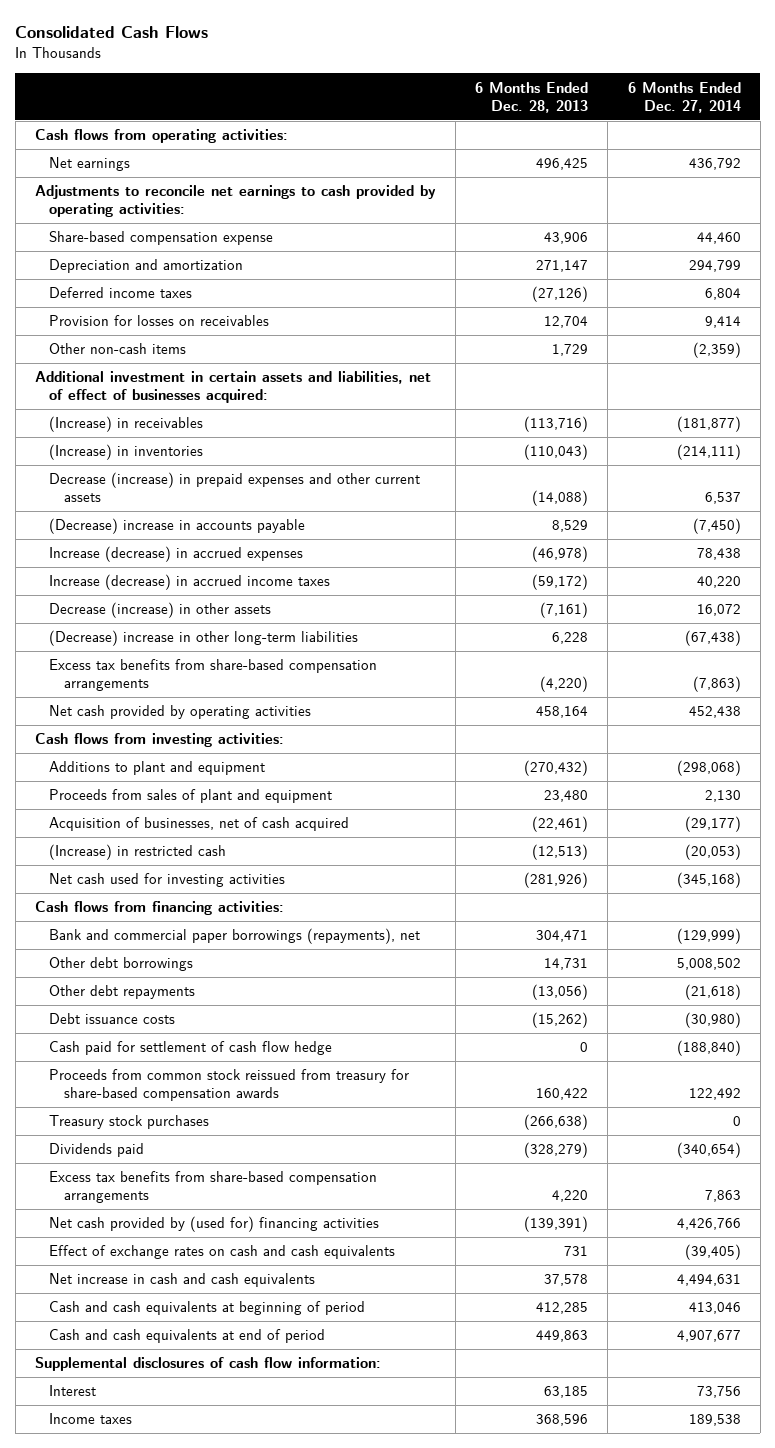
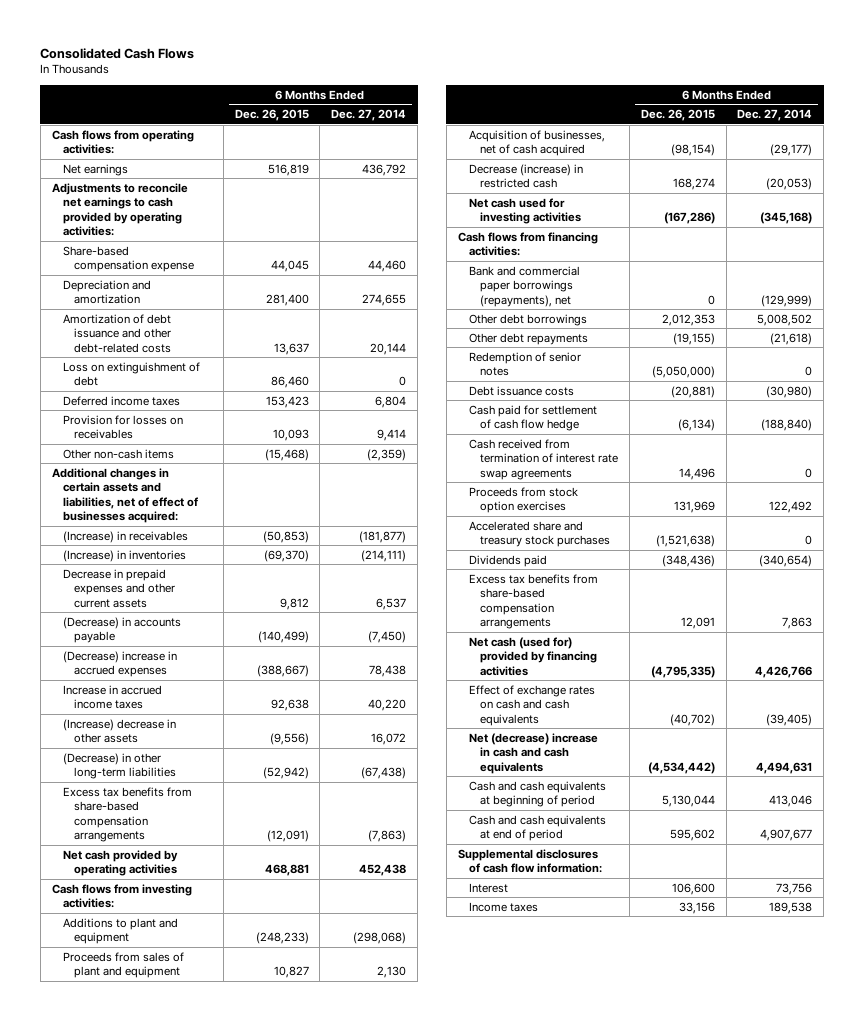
- | 6 Months Ended Dec. 28, 2013 | 6 Months Ended Dec. 27, 2014
+ | 6 Months Ended Dec. 26, 2015 | 6 Months Ended Dec. 27, 2014
- Depreciation and amortization | 271,147 | 294,799
+ Depreciation and amortization | 281,400 | 274,655
+ Amortization of debt issuance and other debt-related costs | 13,637 | 20,144
+ Loss on extinguishment of debt | 86,460 | 0
- Additional investment in certain assets and liabilities, net of effect of businesses acquired:
+ Additional changes in certain assets and liabilities, net of effect of businesses acquired:
- Decrease (increase) in prepaid expenses and other current assets | (14,088) | 6,537
- (Decrease) increase in accounts payable | 8,529 | (7,450)
- Increase (decrease) in accrued expenses | (46,978) | 78,438
- Increase (decrease) in accrued income taxes | (59,172) | 40,220
- Decrease (increase) in other assets | (7,161) | 16,072
- (Decrease) increase in other long-term liabilities | 6,228 | (67,438)
+ Decrease in prepaid expenses and other current assets | 9,812 | 6,537
+ (Decrease) in accounts payable | (140,499) | (7,450)
+ (Decrease) increase in accrued expenses | (388,667) | 78,438
+ Increase in accrued income taxes | 92,638 | 40,220
+ (Increase) decrease in other assets | (9,556) | 16,072
+ (Decrease) in other long-term liabilities | (52,942) | (67,438)
- (Increase) in restricted cash | (12,513) | (20,053)
+ Decrease (increase) in restricted cash | 168,274 | (20,053)
+ Redemption of senior notes | (5,050,000) | 0
- Proceeds from common stock reissued from treasury for share-based compensation awards | 160,422 | 122,492
- Treasury stock purchases | (266,638) | 0
+ Cash received from termination of interest rate swap agreements | 14,496 | 0
+ Proceeds from stock option exercises | 131,969 | 122,492
+ Accelerated share and treasury stock purchases | (1,521,638) | 0
- Net cash provided by (used for) financing activities | (139,391) | 4,426,766
+ Net cash (used for) provided by financing activities | (4,795,335) | 4,426,766
- Net increase in cash and cash equivalents | 37,578 | 4,494,631
+ Net (decrease) increase in cash and cash equivalents | (4,534,442) | 4,494,631

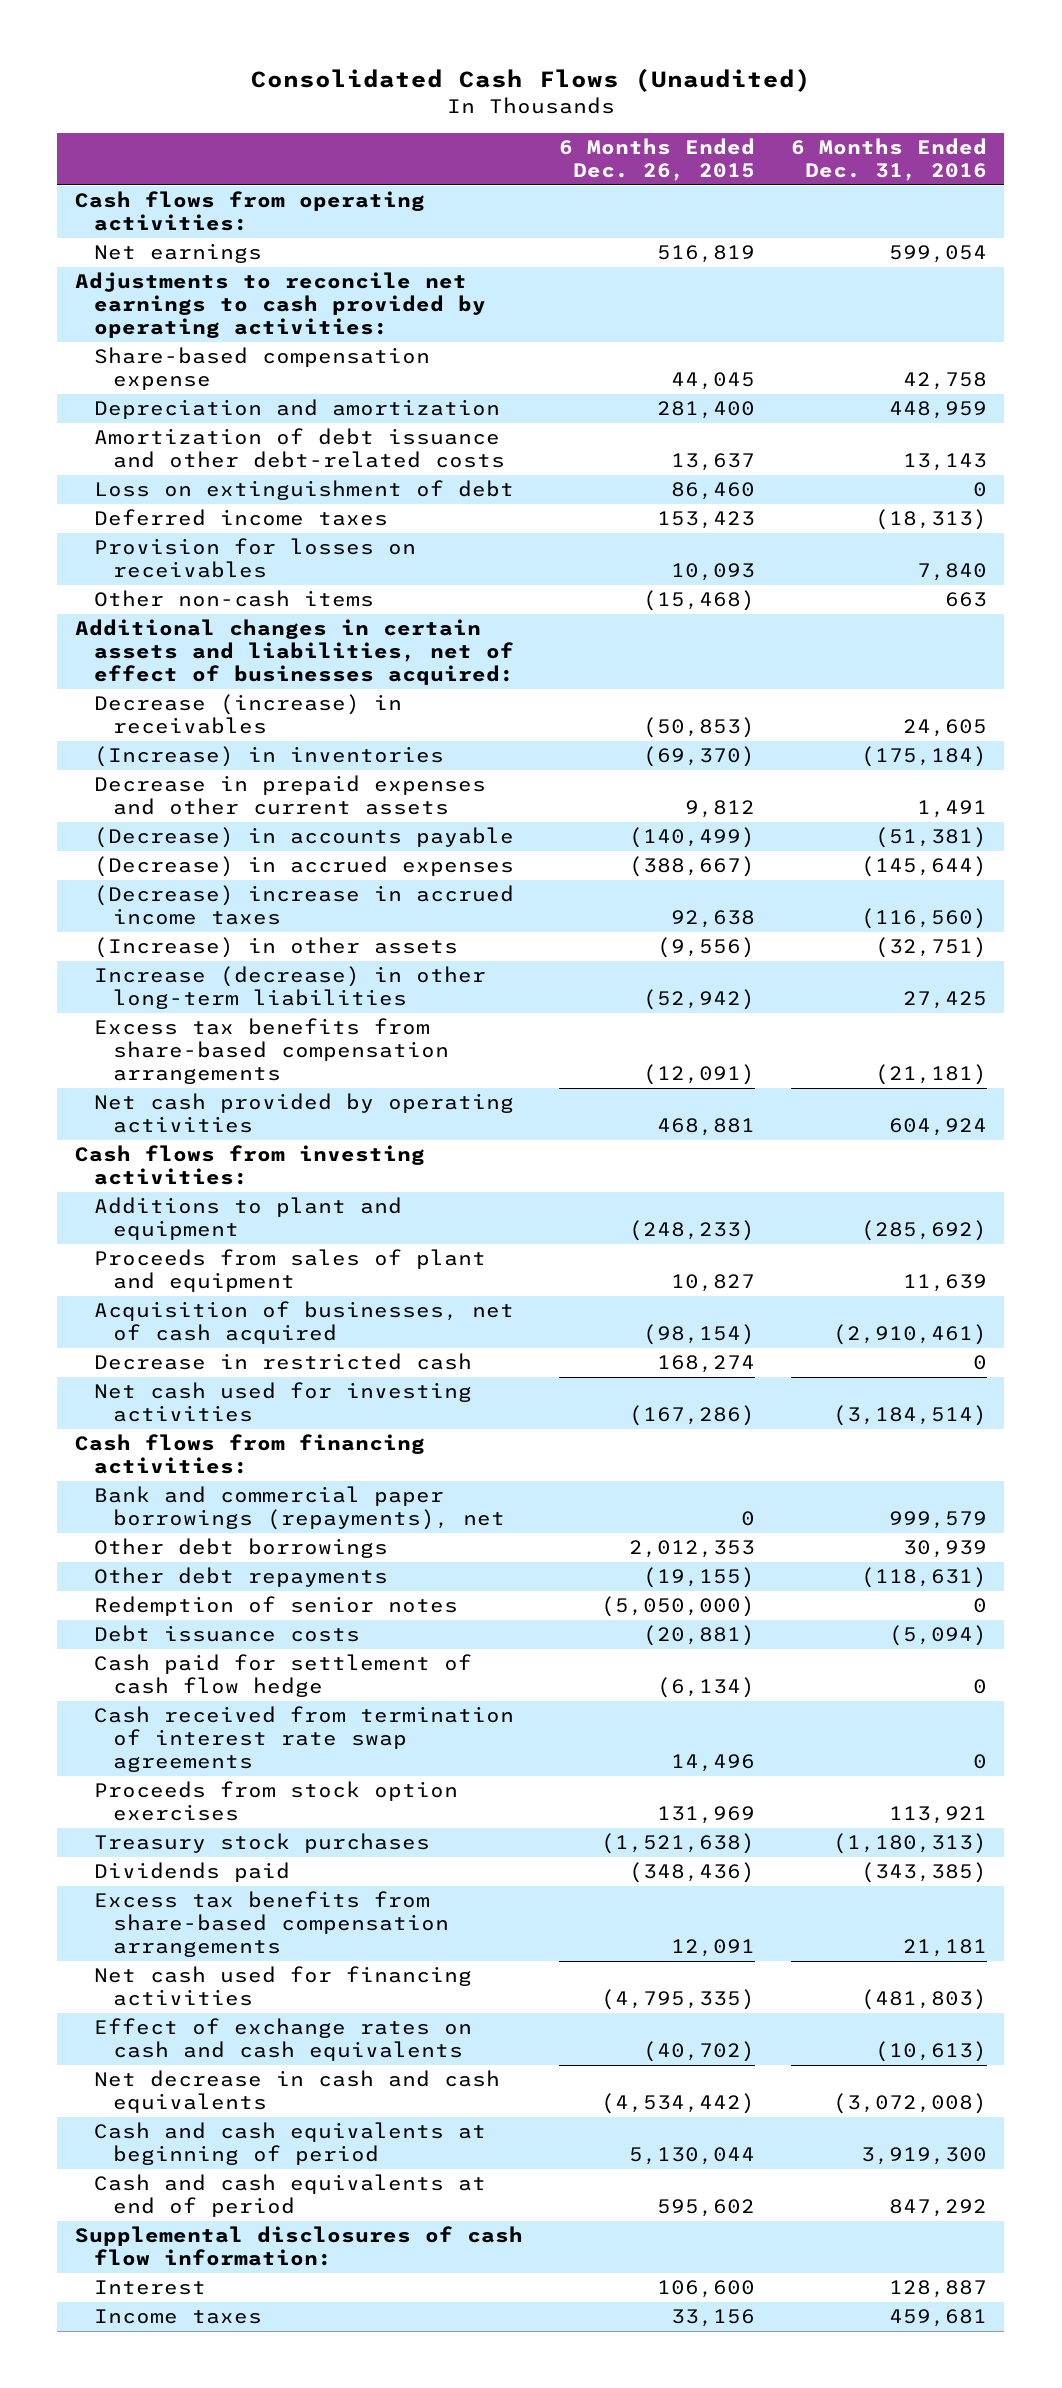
- Consolidated Cash Flows
+ Consolidated Cash Flows (Unaudited)
- | 6 Months Ended Dec. 26, 2015 | 6 Months Ended Dec. 27, 2014
+ | 6 Months Ended Dec. 26, 2015 | 6 Months Ended Dec. 31, 2016
- (Increase) in receivables | (50,853) | (181,877)
+ Decrease (increase) in receivables | (50,853) | 24,605
- (Decrease) increase in accrued expenses | (388,667) | 78,438
- Increase in accrued income taxes | 92,638 | 40,220
- (Increase) decrease in other assets | (9,556) | 16,072
- (Decrease) in other long-term liabilities | (52,942) | (67,438)
+ (Decrease) in accrued expenses | (388,667) | (145,644)
+ (Decrease) increase in accrued income taxes | 92,638 | (116,560)
+ (Increase) in other assets | (9,556) | (32,751)
+ Increase (decrease) in other long-term liabilities | (52,942) | 27,425
- Decrease (increase) in restricted cash | 168,274 | (20,053)
+ Decrease in restricted cash | 168,274 | 0
- Accelerated share and treasury stock purchases | (1,521,638) | 0
+ Treasury stock purchases | (1,521,638) | (1,180,313)
- Net cash (used for) provided by financing activities | (4,795,335) | 4,426,766
+ Net cash used for financing activities | (4,795,335) | (481,803)
- Net (decrease) increase in cash and cash equivalents | (4,534,442) | 4,494,631
+ Net decrease in cash and cash equivalents | (4,534,442) | (3,072,008)

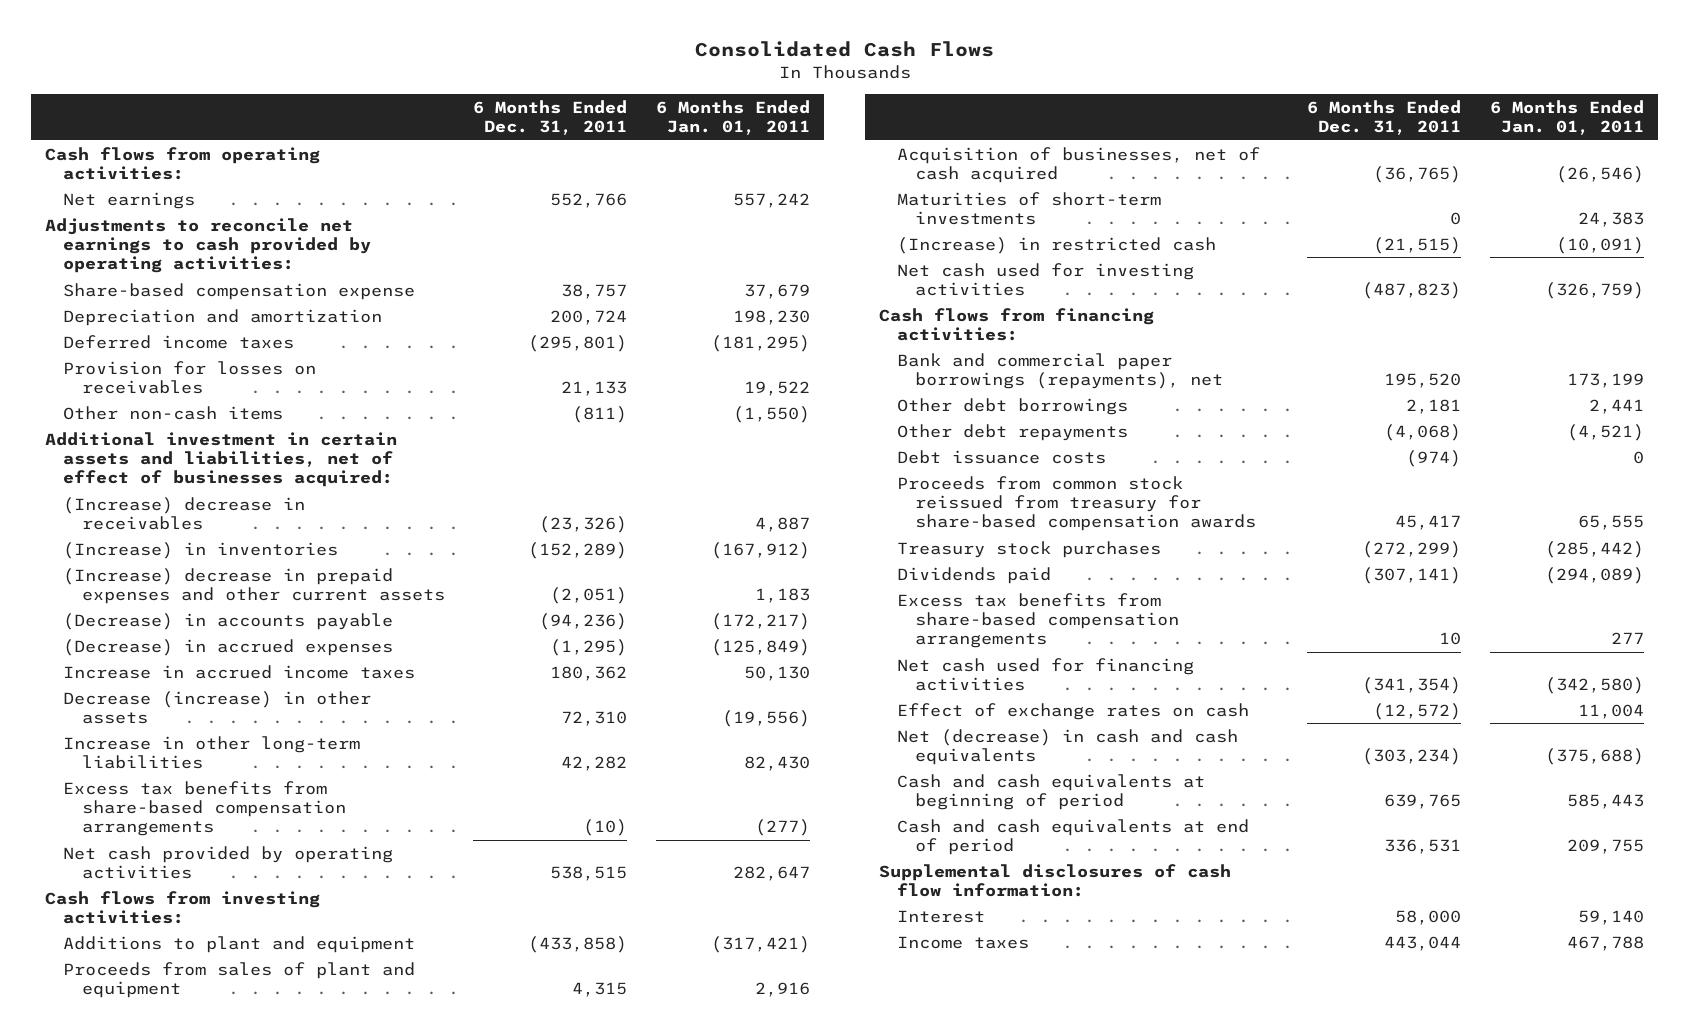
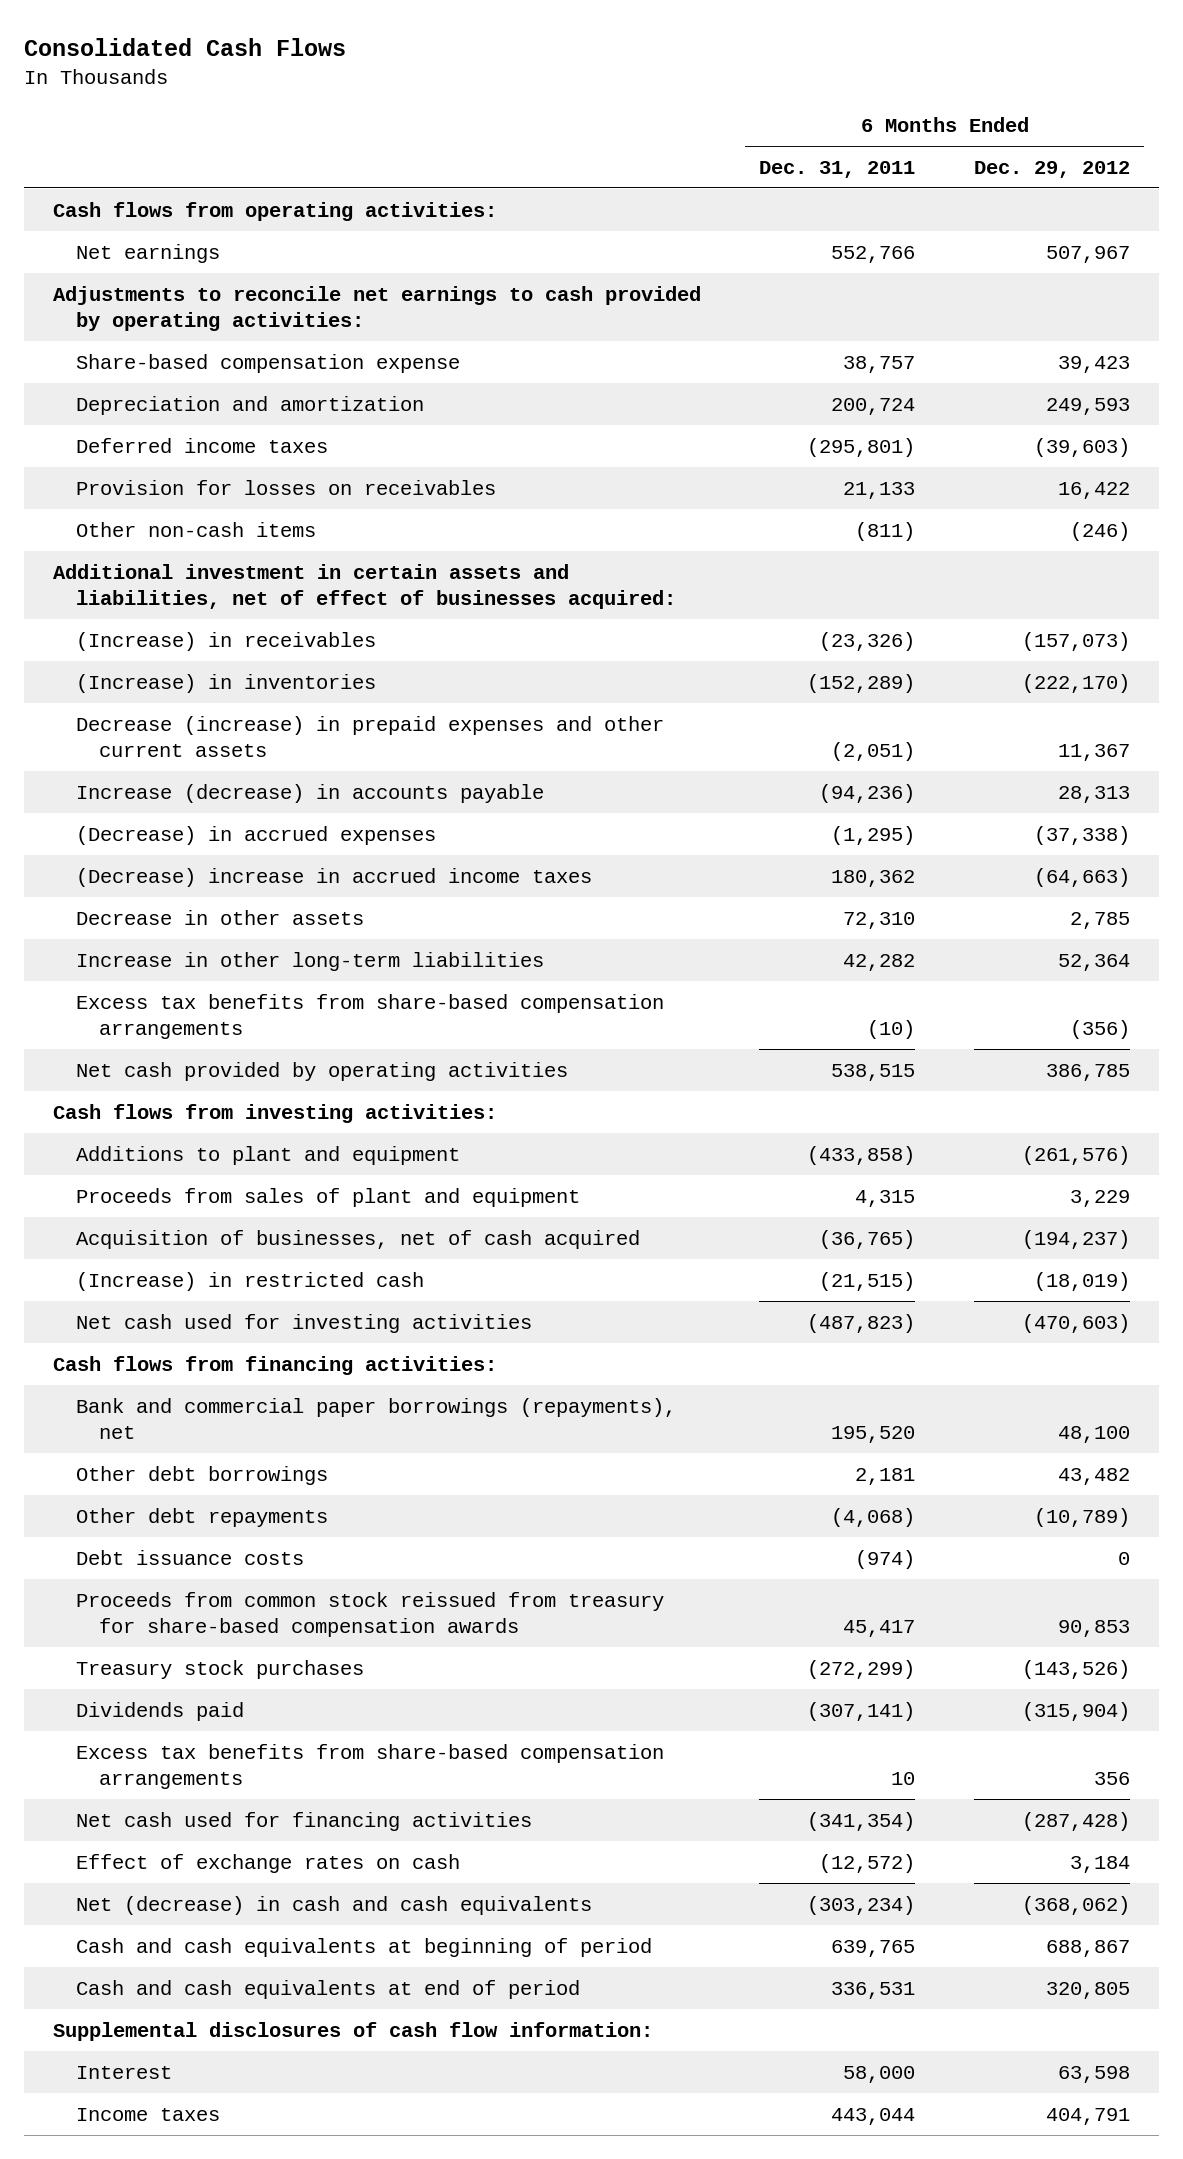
- | 6 Months Ended Dec. 31, 2011 | 6 Months Ended Jan. 01, 2011
+ | 6 Months Ended Dec. 31, 2011 | 6 Months Ended Dec. 29, 2012
- (Increase) decrease in receivables | (23,326) | 4,887
+ (Increase) in receivables | (23,326) | (157,073)
- (Increase) decrease in prepaid expenses and other current assets | (2,051) | 1,183
- (Decrease) in accounts payable | (94,236) | (172,217)
+ Decrease (increase) in prepaid expenses and other current assets | (2,051) | 11,367
+ Increase (decrease) in accounts payable | (94,236) | 28,313
- Increase in accrued income taxes | 180,362 | 50,130
- Decrease (increase) in other assets | 72,310 | (19,556)
+ (Decrease) increase in accrued income taxes | 180,362 | (64,663)
+ Decrease in other assets | 72,310 | 2,785
- Maturities of short-term investments | 0 | 24,383

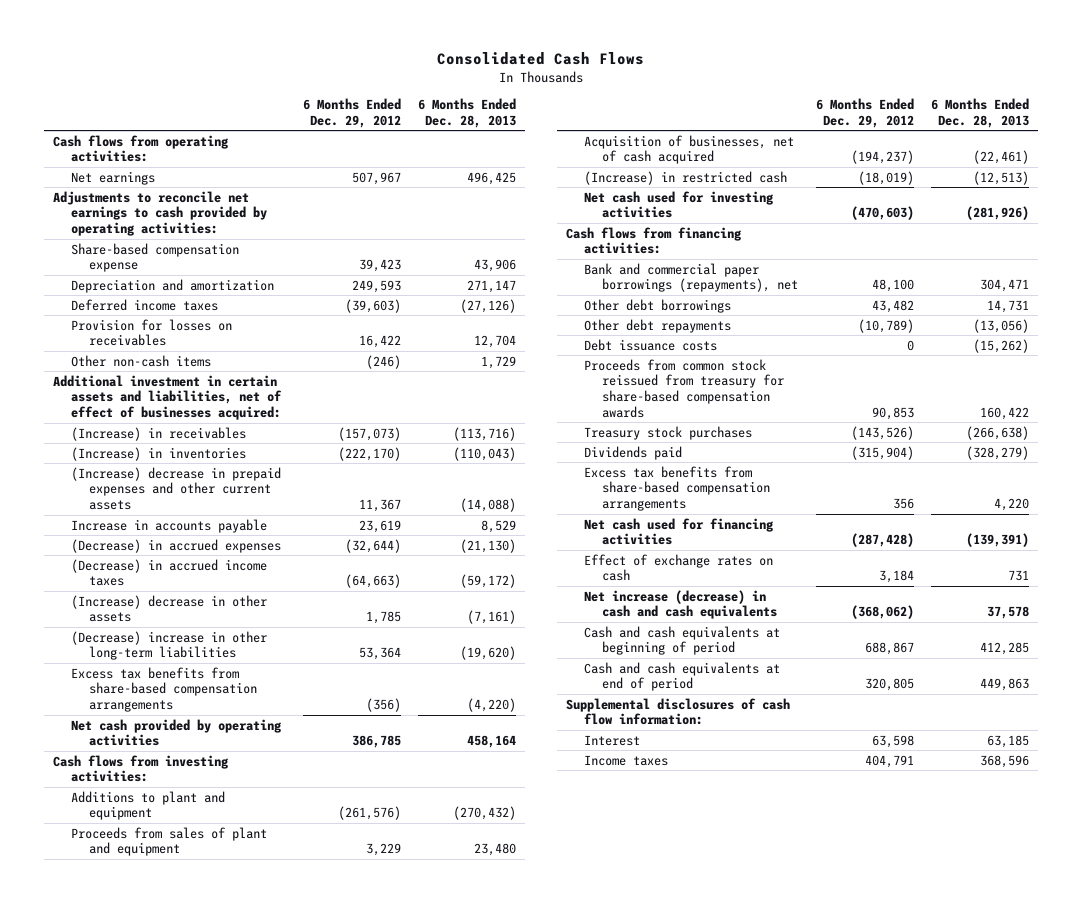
- | 6 Months Ended Dec. 31, 2011 | 6 Months Ended Dec. 29, 2012
+ | 6 Months Ended Dec. 29, 2012 | 6 Months Ended Dec. 28, 2013
- Decrease (increase) in prepaid expenses and other current assets | (2,051) | 11,367
- Increase (decrease) in accounts payable | (94,236) | 28,313
- (Decrease) in accrued expenses | (1,295) | (37,338)
- (Decrease) increase in accrued income taxes | 180,362 | (64,663)
- Decrease in other assets | 72,310 | 2,785
- Increase in other long-term liabilities | 42,282 | 52,364
+ (Increase) decrease in prepaid expenses and other current assets | 11,367 | (14,088)
+ Increase in accounts payable | 23,619 | 8,529
+ (Decrease) in accrued expenses | (32,644) | (21,130)
+ (Decrease) in accrued income taxes | (64,663) | (59,172)
+ (Increase) decrease in other assets | 1,785 | (7,161)
+ (Decrease) increase in other long-term liabilities | 53,364 | (19,620)
- Net (decrease) in cash and cash equivalents | (303,234) | (368,062)
+ Net increase (decrease) in cash and cash equivalents | (368,062) | 37,578

